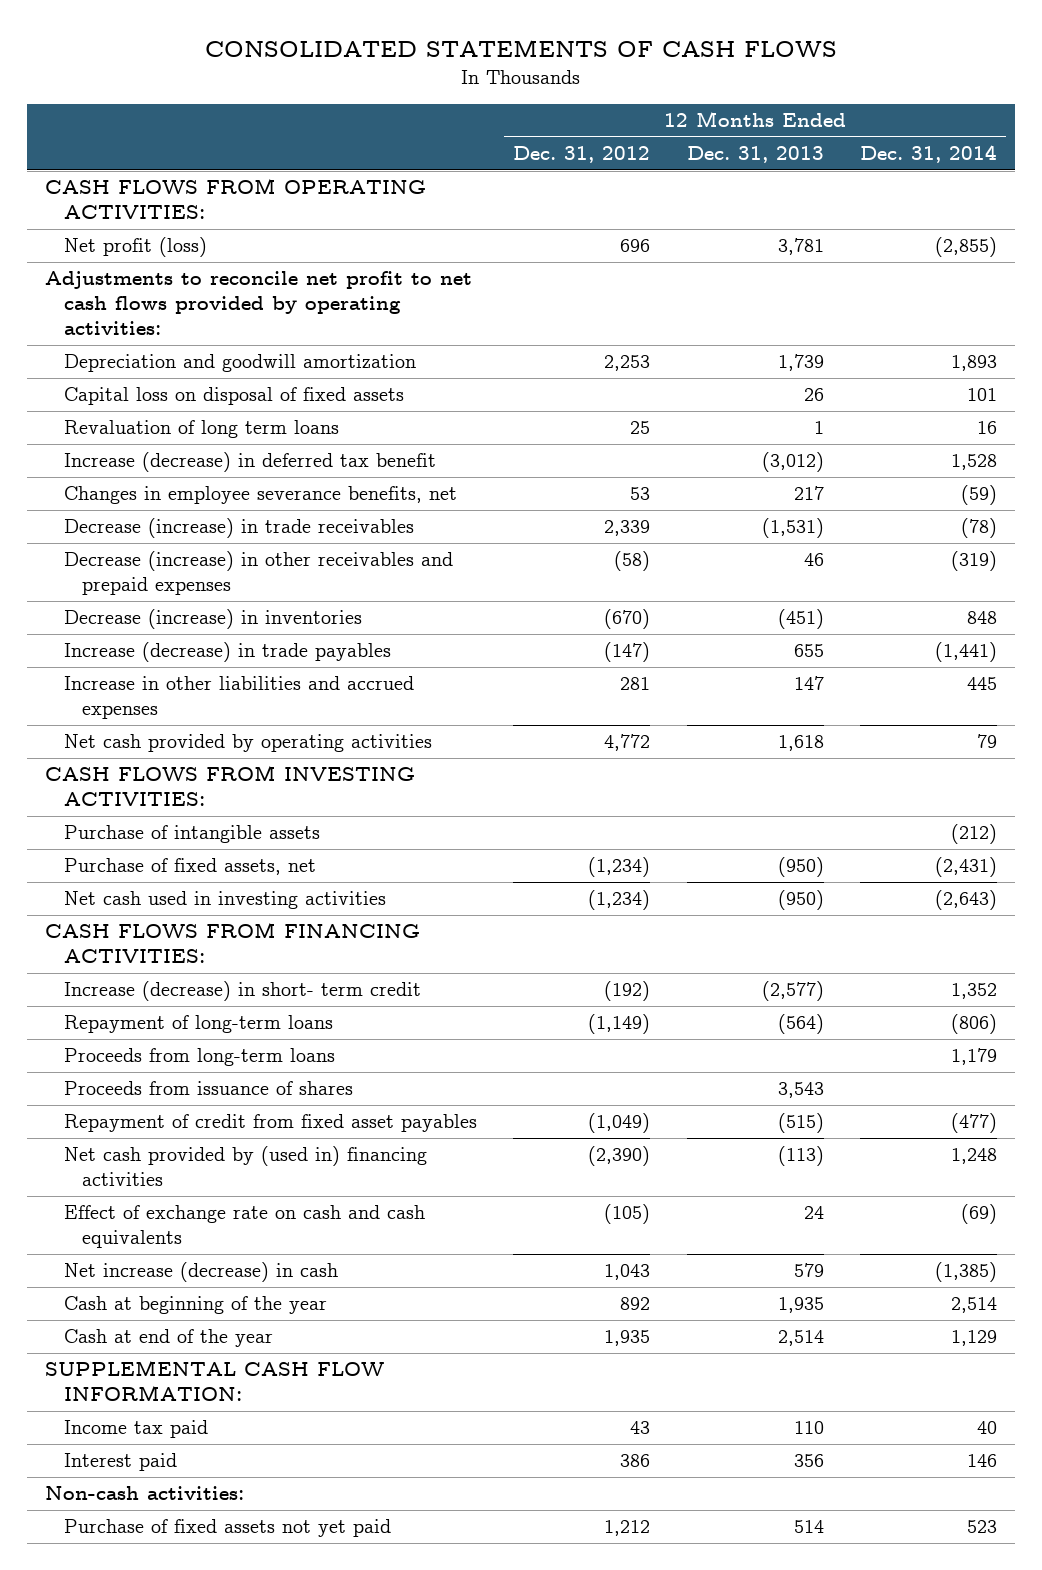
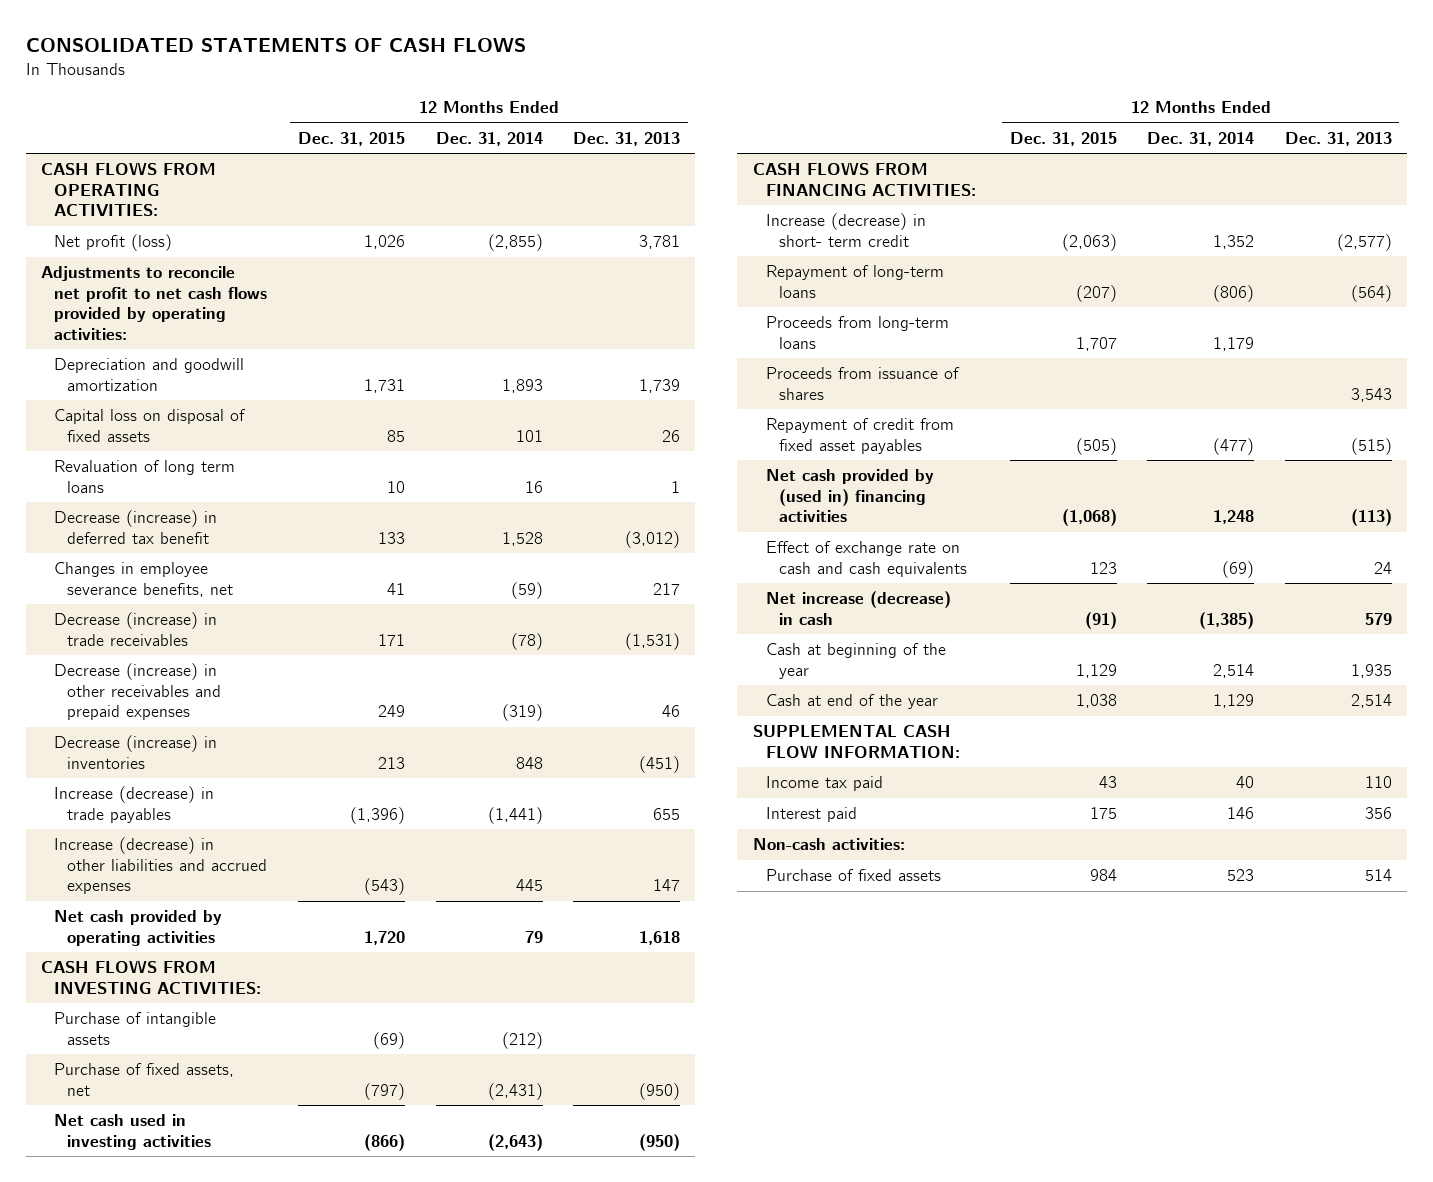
- | 12 Months Ended Dec. 31, 2012 | 12 Months Ended Dec. 31, 2013 | 12 Months Ended Dec. 31, 2014
+ | 12 Months Ended Dec. 31, 2015 | 12 Months Ended Dec. 31, 2014 | 12 Months Ended Dec. 31, 2013
- Increase (decrease) in deferred tax benefit | | (3,012) | 1,528
+ Decrease (increase) in deferred tax benefit | 133 | 1,528 | (3,012)
- Increase in other liabilities and accrued expenses | 281 | 147 | 445
+ Increase (decrease) in other liabilities and accrued expenses | (543) | 445 | 147
- Purchase of fixed assets not yet paid | 1,212 | 514 | 523
+ Purchase of fixed assets | 984 | 523 | 514

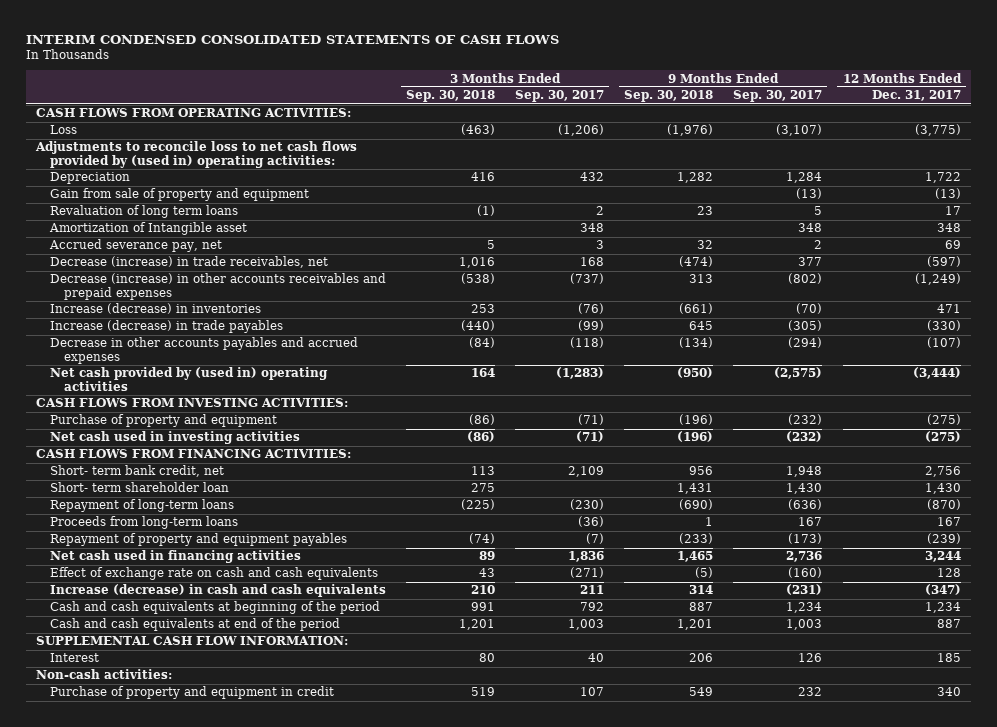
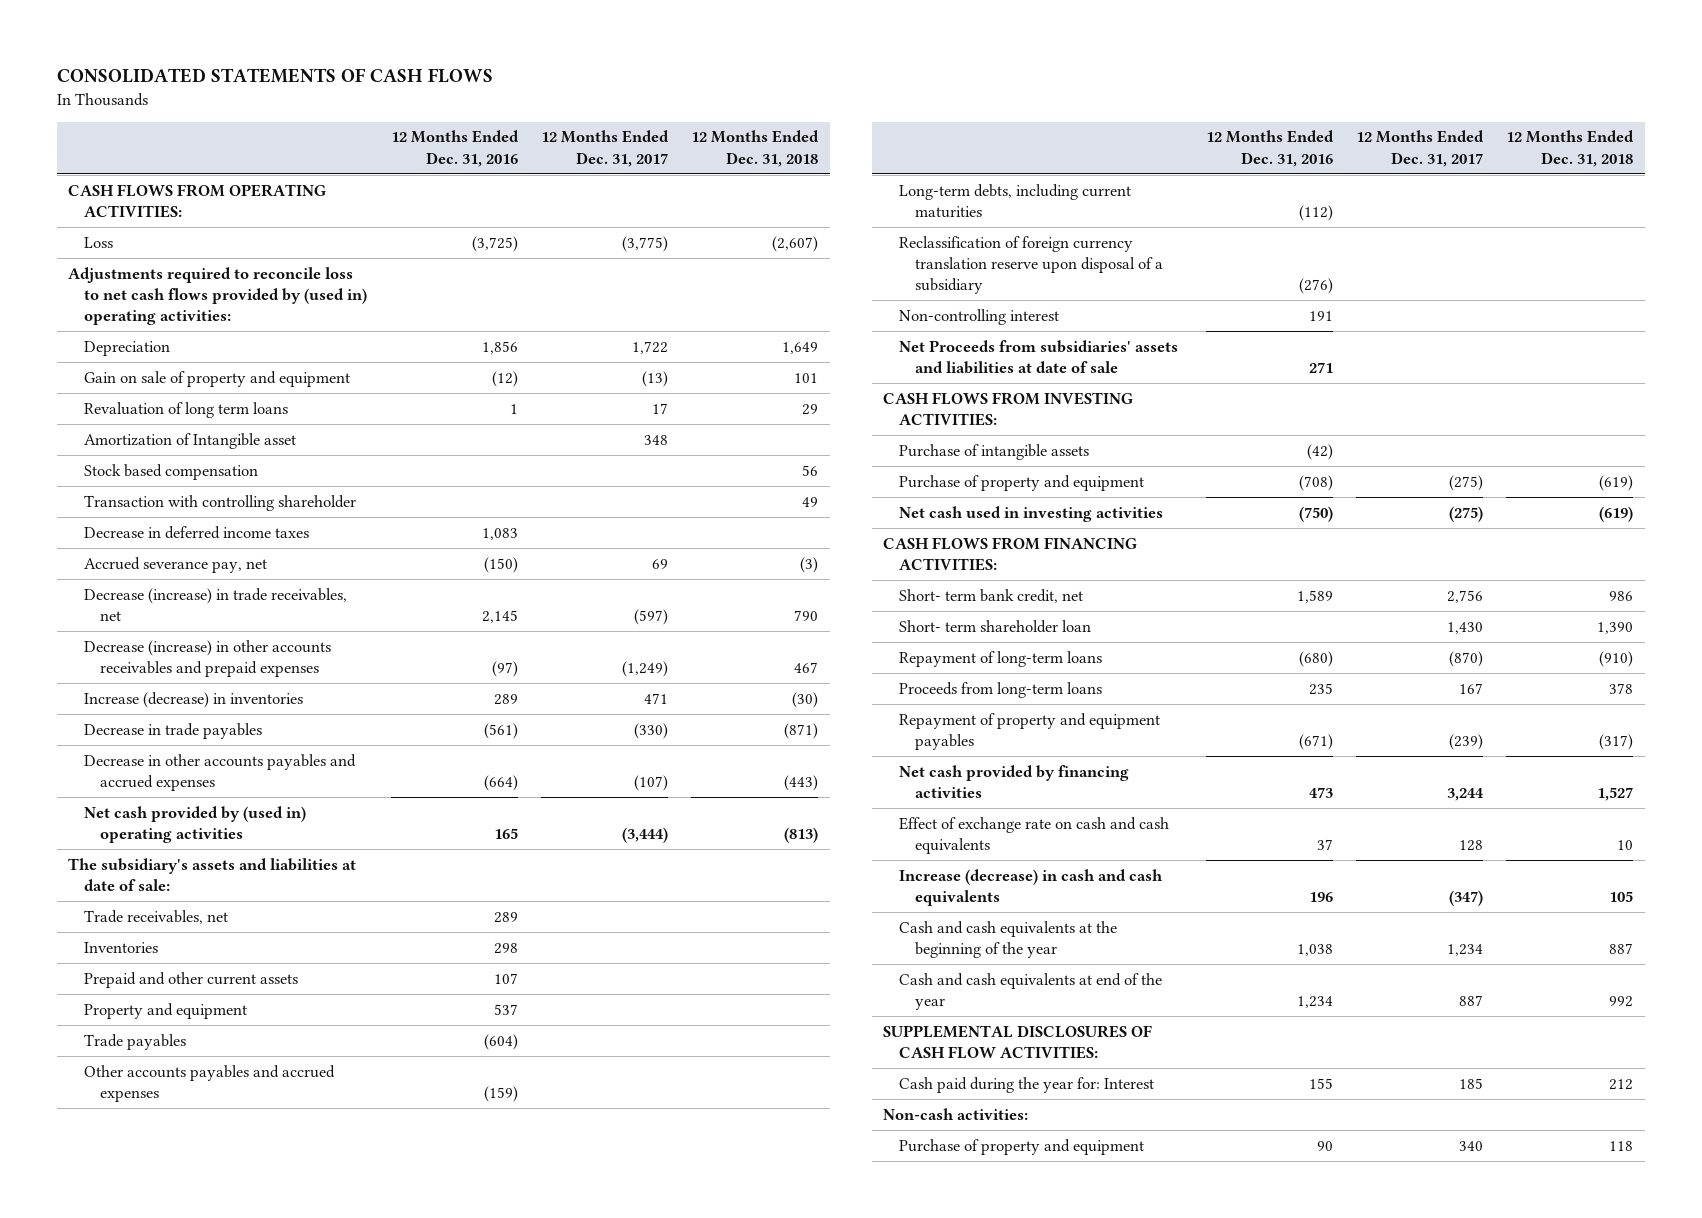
- INTERIM CONDENSED CONSOLIDATED STATEMENTS OF CASH FLOWS
+ CONSOLIDATED STATEMENTS OF CASH FLOWS
- | 3 Months Ended Sep. 30, 2018 | 3 Months Ended Sep. 30, 2017 | 9 Months Ended Sep. 30, 2018 | 9 Months Ended Sep. 30, 2017 | 12 Months Ended Dec. 31, 2017
+ | 12 Months Ended Dec. 31, 2016 | 12 Months Ended Dec. 31, 2017 | 12 Months Ended Dec. 31, 2018
- Adjustments to reconcile loss to net cash flows provided by (used in) operating activities:
+ Adjustments required to reconcile loss to net cash flows provided by (used in) operating activities:
- Gain from sale of property and equipment | | | | (13) | (13)
+ Gain on sale of property and equipment | (12) | (13) | 101
+ Stock based compensation | | | 56
+ Transaction with controlling shareholder | | | 49
+ Decrease in deferred income taxes | 1,083 | |
- Increase (decrease) in trade payables | (440) | (99) | 645 | (305) | (330)
+ Decrease in trade payables | (561) | (330) | (871)
+ The subsidiary's assets and liabilities at date of sale:
+ Trade receivables, net | 289 | |
+ Inventories | 298 | |
+ Prepaid and other current assets | 107 | |
+ Property and equipment | 537 | |
+ Trade payables | (604) | |
+ Other accounts payables and accrued expenses | (159) | |
+ Long-term debts, including current maturities | (112) | |
+ Reclassification of foreign currency translation reserve upon disposal of a subsidiary | (276) | |
+ Non-controlling interest | 191 | |
+ Net Proceeds from subsidiaries' assets and liabilities at date of sale | 271 | |
+ Purchase of intangible assets | (42) | |
- Net cash used in financing activities | 89 | 1,836 | 1,465 | 2,736 | 3,244
+ Net cash provided by financing activities | 473 | 3,244 | 1,527
- Cash and cash equivalents at beginning of the period | 991 | 792 | 887 | 1,234 | 1,234
- Cash and cash equivalents at end of the period | 1,201 | 1,003 | 1,201 | 1,003 | 887
- SUPPLEMENTAL CASH FLOW INFORMATION:
- Interest | 80 | 40 | 206 | 126 | 185
+ Cash and cash equivalents at the beginning of the year | 1,038 | 1,234 | 887
+ Cash and cash equivalents at end of the year | 1,234 | 887 | 992
+ SUPPLEMENTAL DISCLOSURES OF CASH FLOW ACTIVITIES:
+ Cash paid during the year for: Interest | 155 | 185 | 212
- Purchase of property and equipment in credit | 519 | 107 | 549 | 232 | 340
+ Purchase of property and equipment | 90 | 340 | 118

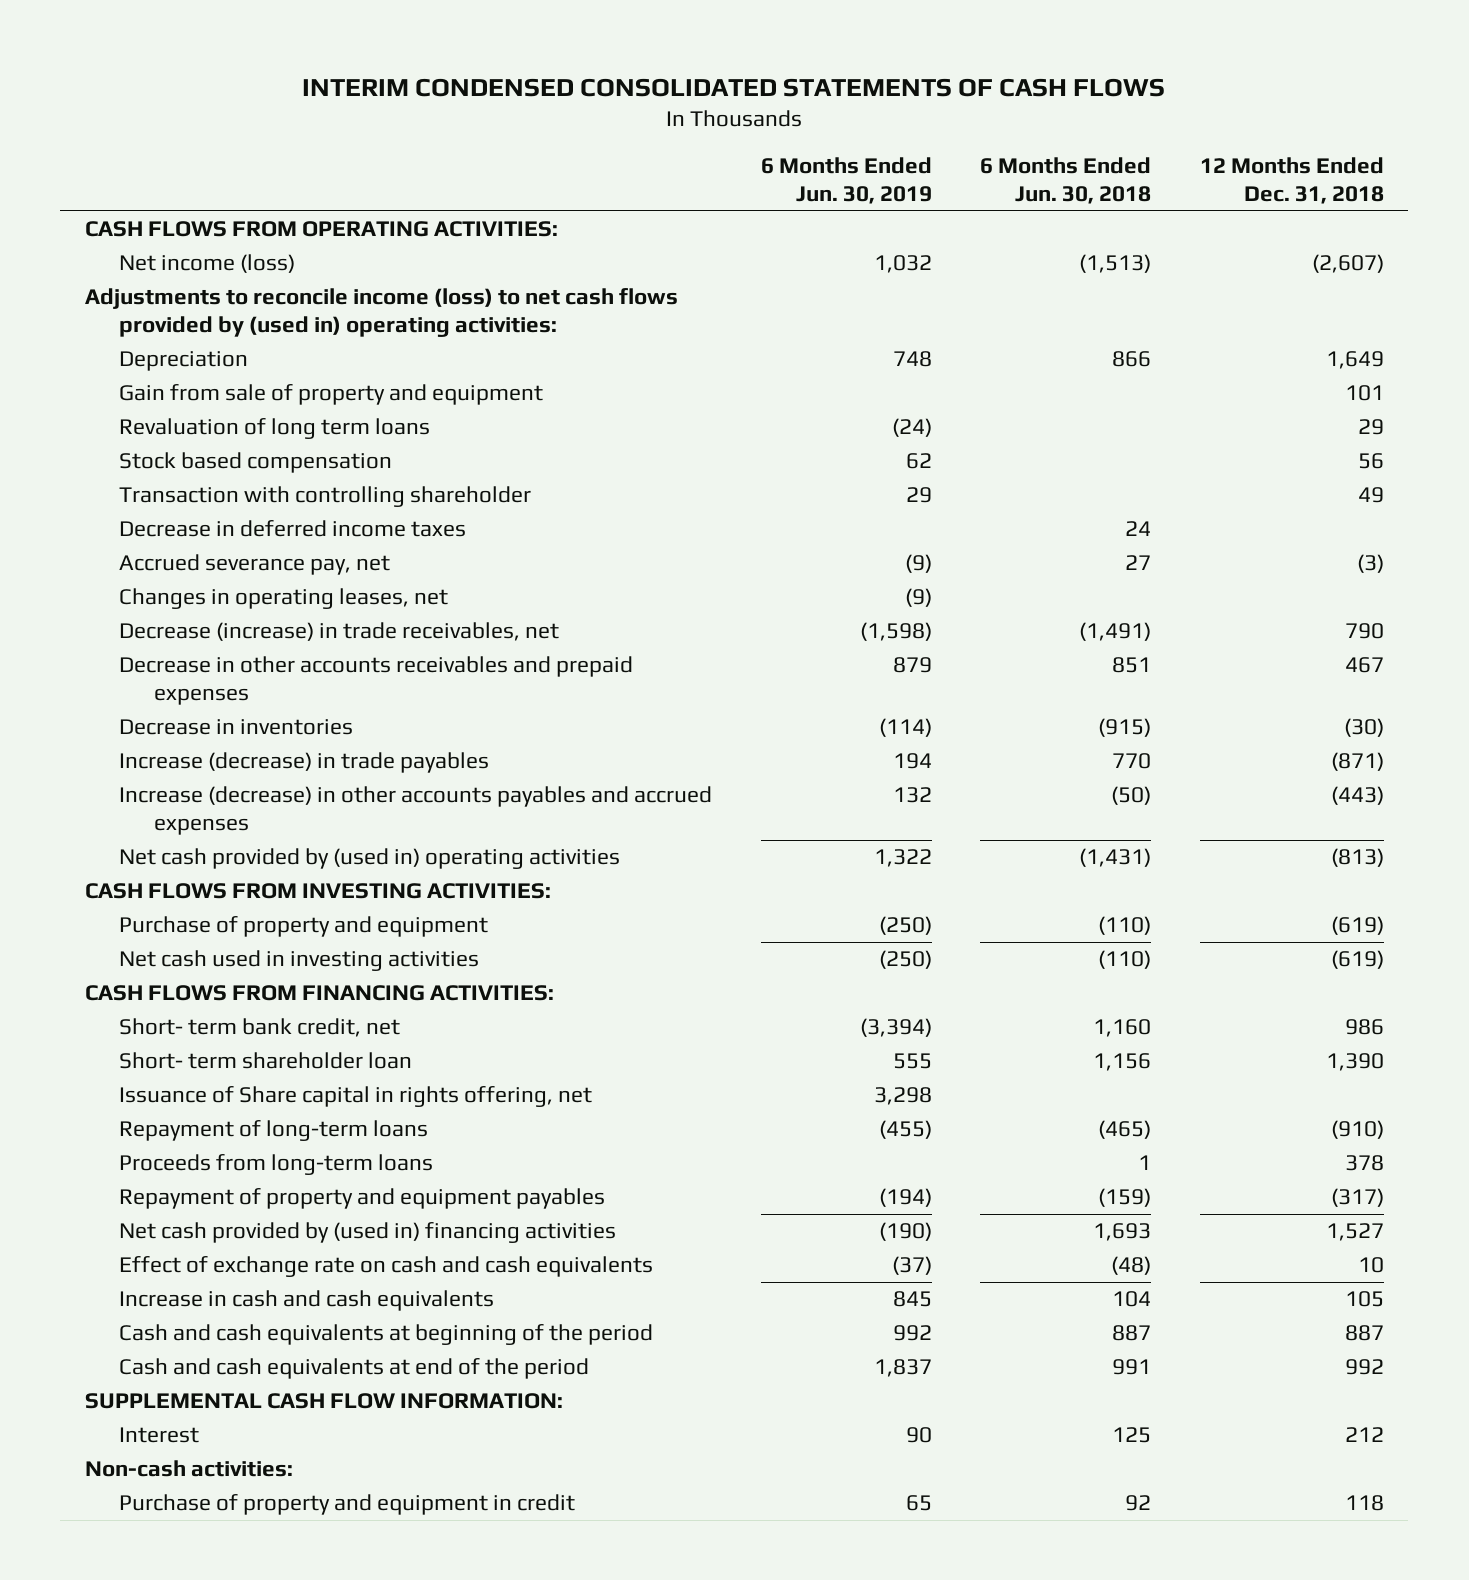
- CONSOLIDATED STATEMENTS OF CASH FLOWS
+ INTERIM CONDENSED CONSOLIDATED STATEMENTS OF CASH FLOWS
- | 12 Months Ended Dec. 31, 2016 | 12 Months Ended Dec. 31, 2017 | 12 Months Ended Dec. 31, 2018
+ | 6 Months Ended Jun. 30, 2019 | 6 Months Ended Jun. 30, 2018 | 12 Months Ended Dec. 31, 2018
- Loss | (3,725) | (3,775) | (2,607)
- Adjustments required to reconcile loss to net cash flows provided by (used in) operating activities:
+ Net income (loss) | 1,032 | (1,513) | (2,607)
+ Adjustments to reconcile income (loss) to net cash flows provided by (used in) operating activities:
- Gain on sale of property and equipment | (12) | (13) | 101
+ Gain from sale of property and equipment | | | 101
- Amortization of Intangible asset | | 348 |
+ Changes in operating leases, net | (9) | |
- Decrease (increase) in other accounts receivables and prepaid expenses | (97) | (1,249) | 467
- Increase (decrease) in inventories | 289 | 471 | (30)
- Decrease in trade payables | (561) | (330) | (871)
- Decrease in other accounts payables and accrued expenses | (664) | (107) | (443)
+ Decrease in other accounts receivables and prepaid expenses | 879 | 851 | 467
+ Decrease in inventories | (114) | (915) | (30)
+ Increase (decrease) in trade payables | 194 | 770 | (871)
+ Increase (decrease) in other accounts payables and accrued expenses | 132 | (50) | (443)
- The subsidiary's assets and liabilities at date of sale:
- Trade receivables, net | 289 | |
- Inventories | 298 | |
- Prepaid and other current assets | 107 | |
- Property and equipment | 537 | |
- Trade payables | (604) | |
- Other accounts payables and accrued expenses | (159) | |
- Long-term debts, including current maturities | (112) | |
- Reclassification of foreign currency translation reserve upon disposal of a subsidiary | (276) | |
- Non-controlling interest | 191 | |
- Net Proceeds from subsidiaries' assets and liabilities at date of sale | 271 | |
- Purchase of intangible assets | (42) | |
+ Issuance of Share capital in rights offering, net | 3,298 | |
- Net cash provided by financing activities | 473 | 3,244 | 1,527
+ Net cash provided by (used in) financing activities | (190) | 1,693 | 1,527
- Increase (decrease) in cash and cash equivalents | 196 | (347) | 105
- Cash and cash equivalents at the beginning of the year | 1,038 | 1,234 | 887
- Cash and cash equivalents at end of the year | 1,234 | 887 | 992
- SUPPLEMENTAL DISCLOSURES OF CASH FLOW ACTIVITIES:
- Cash paid during the year for: Interest | 155 | 185 | 212
+ Increase in cash and cash equivalents | 845 | 104 | 105
+ Cash and cash equivalents at beginning of the period | 992 | 887 | 887
+ Cash and cash equivalents at end of the period | 1,837 | 991 | 992
+ SUPPLEMENTAL CASH FLOW INFORMATION:
+ Interest | 90 | 125 | 212
- Purchase of property and equipment | 90 | 340 | 118
+ Purchase of property and equipment in credit | 65 | 92 | 118

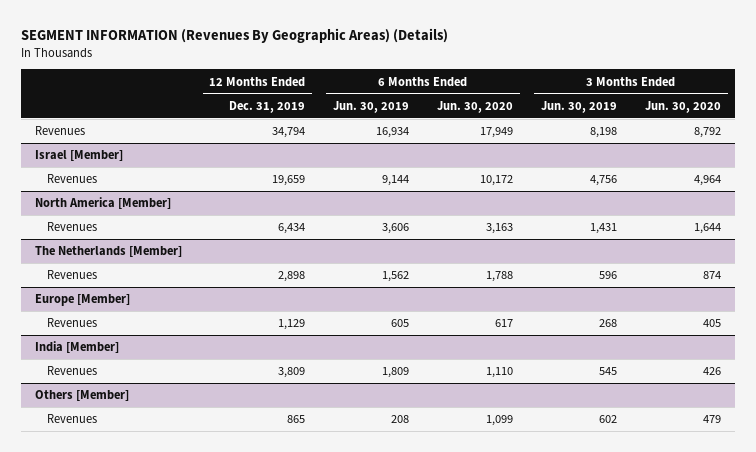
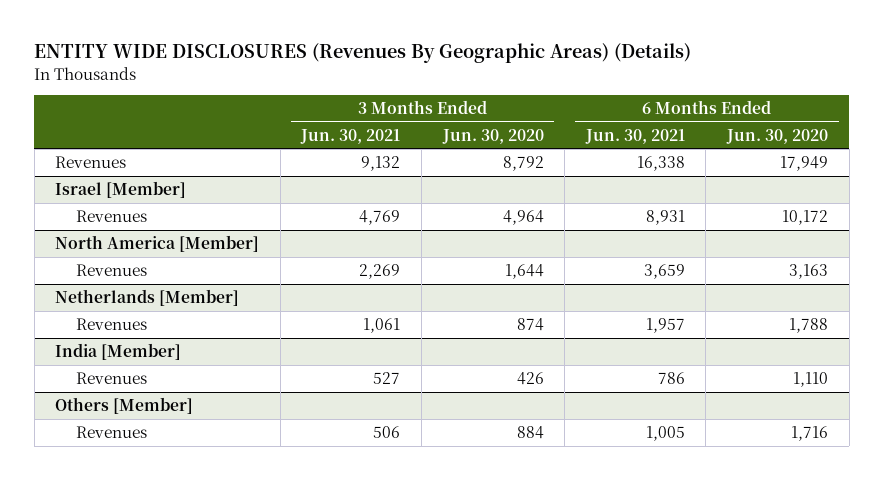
- SEGMENT INFORMATION (Revenues By Geographic Areas) (Details)
+ ENTITY WIDE DISCLOSURES (Revenues By Geographic Areas) (Details)
- | 12 Months Ended Dec. 31, 2019 | 6 Months Ended Jun. 30, 2019 | 6 Months Ended Jun. 30, 2020 | 3 Months Ended Jun. 30, 2019 | 3 Months Ended Jun. 30, 2020
+ | 3 Months Ended Jun. 30, 2021 | 3 Months Ended Jun. 30, 2020 | 6 Months Ended Jun. 30, 2021 | 6 Months Ended Jun. 30, 2020
- The Netherlands [Member]
+ Netherlands [Member]
- Europe [Member]
- Revenues | 1,129 | 605 | 617 | 268 | 405
@ Others [Member]
- Revenues | 865 | 208 | 1,099 | 602 | 479
+ Revenues | 506 | 884 | 1,005 | 1,716

